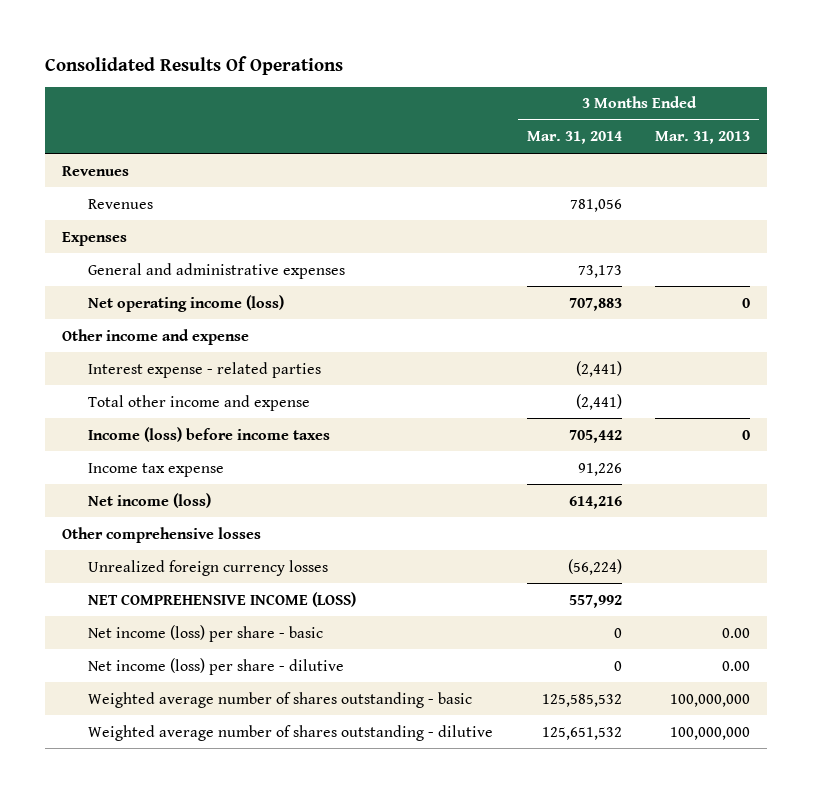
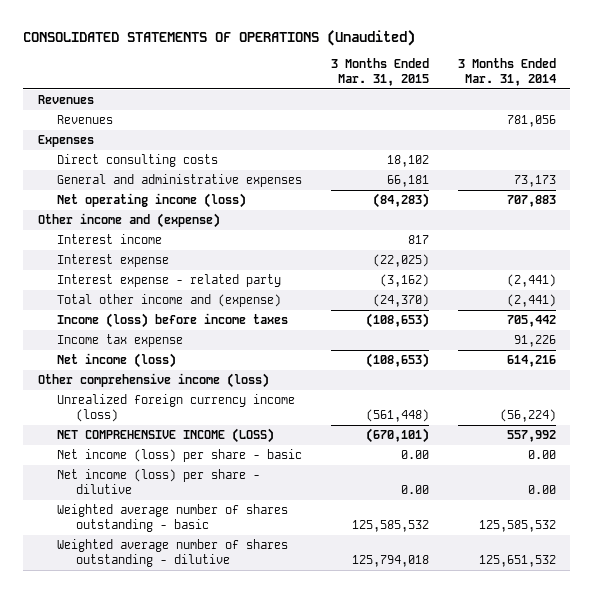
- Consolidated Results Of Operations
+ CONSOLIDATED STATEMENTS OF OPERATIONS (Unaudited)
- | 3 Months Ended Mar. 31, 2014 | 3 Months Ended Mar. 31, 2013
+ | 3 Months Ended Mar. 31, 2015 | 3 Months Ended Mar. 31, 2014
+ Direct consulting costs | 18,102 |
- Other income and expense
- Interest expense - related parties | (2,441) |
- Total other income and expense | (2,441) |
+ Other income and (expense)
+ Interest income | 817 |
+ Interest expense | (22,025) |
+ Interest expense - related party | (3,162) | (2,441)
+ Total other income and (expense) | (24,370) | (2,441)
- Other comprehensive losses
- Unrealized foreign currency losses | (56,224) |
+ Other comprehensive income (loss)
+ Unrealized foreign currency income (loss) | (561,448) | (56,224)
- Net income (loss) per share - basic | 0 | 0.00
- Net income (loss) per share - dilutive | 0 | 0.00
+ Net income (loss) per share - basic | 0.00 | 0.00
+ Net income (loss) per share - dilutive | 0.00 | 0.00

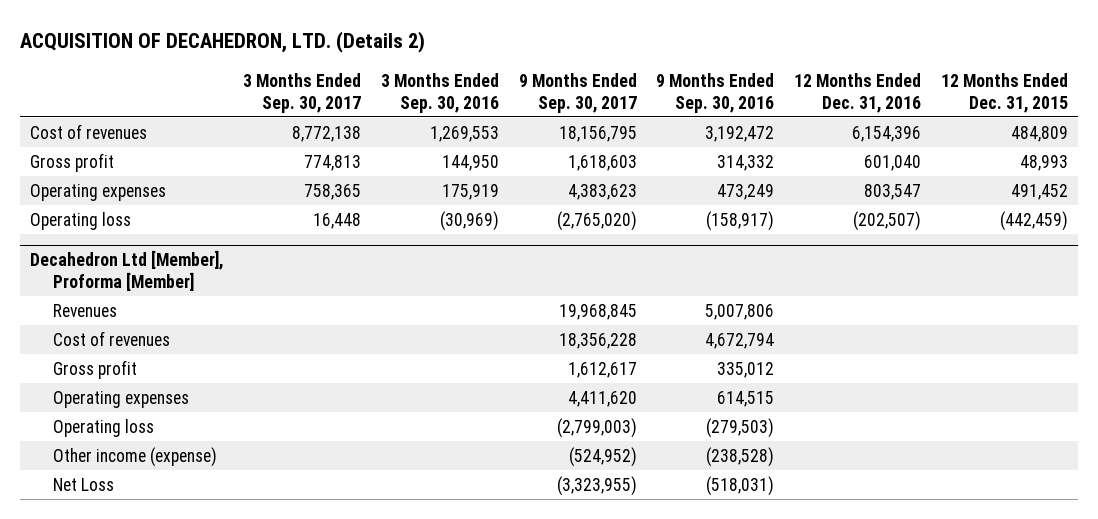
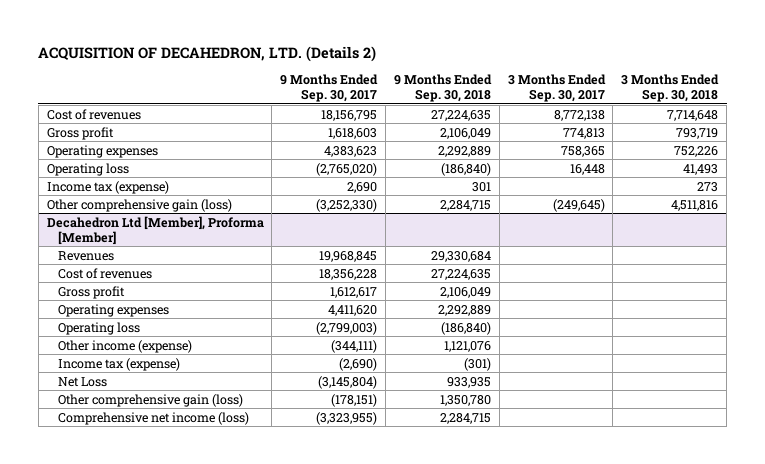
- | 3 Months Ended Sep. 30, 2017 | 3 Months Ended Sep. 30, 2016 | 9 Months Ended Sep. 30, 2017 | 9 Months Ended Sep. 30, 2016 | 12 Months Ended Dec. 31, 2016 | 12 Months Ended Dec. 31, 2015
+ | 9 Months Ended Sep. 30, 2017 | 9 Months Ended Sep. 30, 2018 | 3 Months Ended Sep. 30, 2017 | 3 Months Ended Sep. 30, 2018
+ Income tax (expense) | 2,690 | 301 | | 273
+ Other comprehensive gain (loss) | (3,252,330) | 2,284,715 | (249,645) | 4,511,816
@ Decahedron Ltd [Member], Proforma [Member]
- Other income (expense) | | | (524,952) | (238,528) | |
- Net Loss | | | (3,323,955) | (518,031) | |
+ Other income (expense) | (344,111) | 1,121,076 | |
+ Income tax (expense) | (2,690) | (301) | |
+ Net Loss | (3,145,804) | 933,935 | |
+ Other comprehensive gain (loss) | (178,151) | 1,350,780 | |
+ Comprehensive net income (loss) | (3,323,955) | 2,284,715 | |

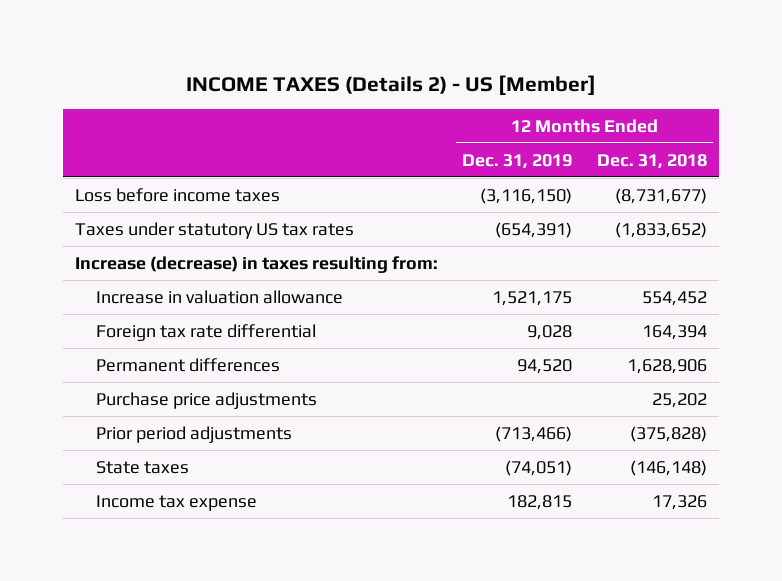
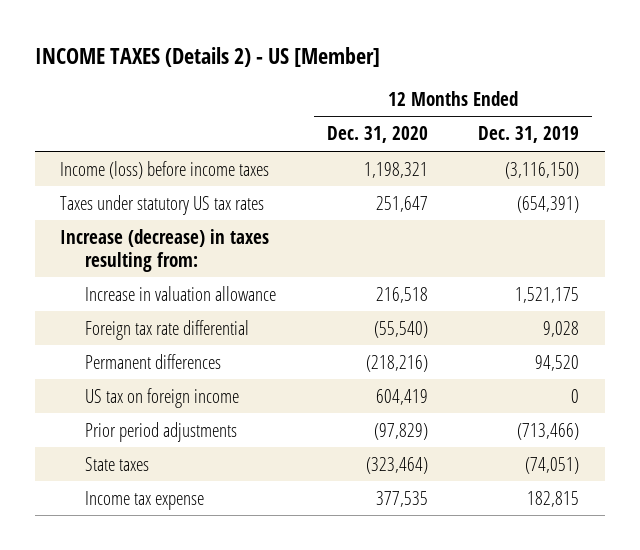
- | 12 Months Ended Dec. 31, 2019 | 12 Months Ended Dec. 31, 2018
+ | 12 Months Ended Dec. 31, 2020 | 12 Months Ended Dec. 31, 2019
- Loss before income taxes | (3,116,150) | (8,731,677)
+ Income (loss) before income taxes | 1,198,321 | (3,116,150)
- Purchase price adjustments | | 25,202
+ US tax on foreign income | 604,419 | 0

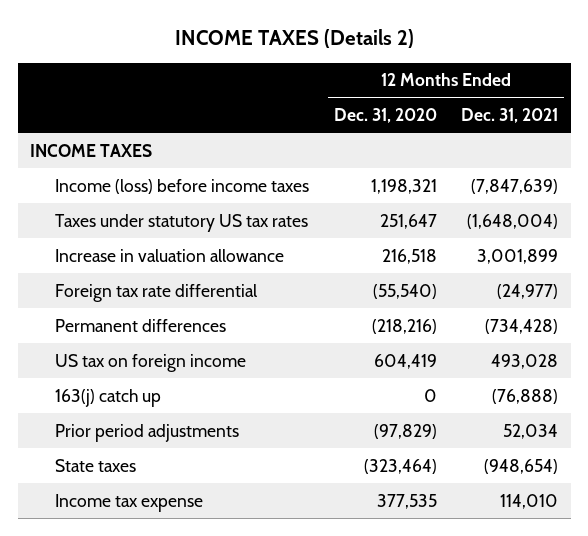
- INCOME TAXES (Details 2) - US [Member]
+ INCOME TAXES (Details 2)
- | 12 Months Ended Dec. 31, 2020 | 12 Months Ended Dec. 31, 2019
+ | 12 Months Ended Dec. 31, 2020 | 12 Months Ended Dec. 31, 2021
+ INCOME TAXES
- Increase (decrease) in taxes resulting from:
+ 163(j) catch up | 0 | (76,888)

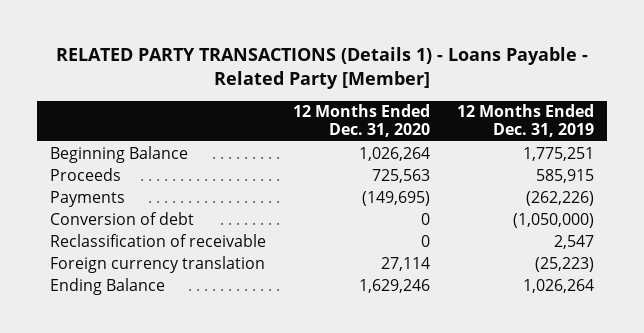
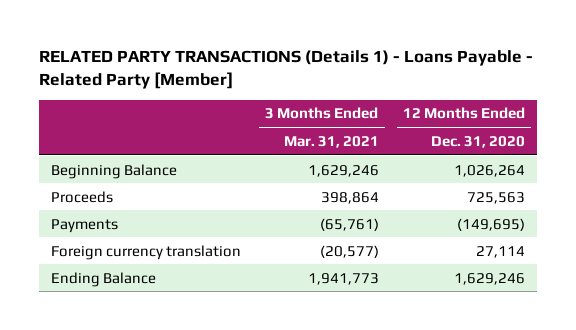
- | 12 Months Ended Dec. 31, 2020 | 12 Months Ended Dec. 31, 2019
+ | 3 Months Ended Mar. 31, 2021 | 12 Months Ended Dec. 31, 2020
- Conversion of debt | 0 | (1,050,000)
- Reclassification of receivable | 0 | 2,547

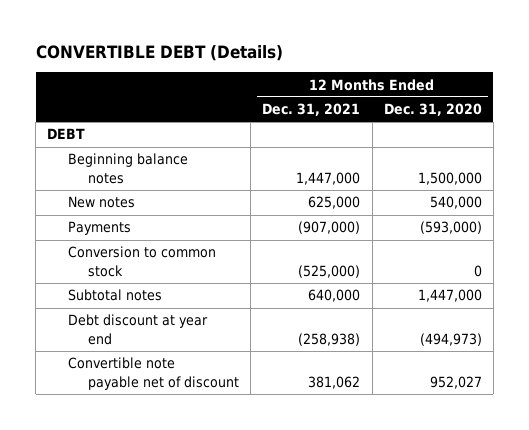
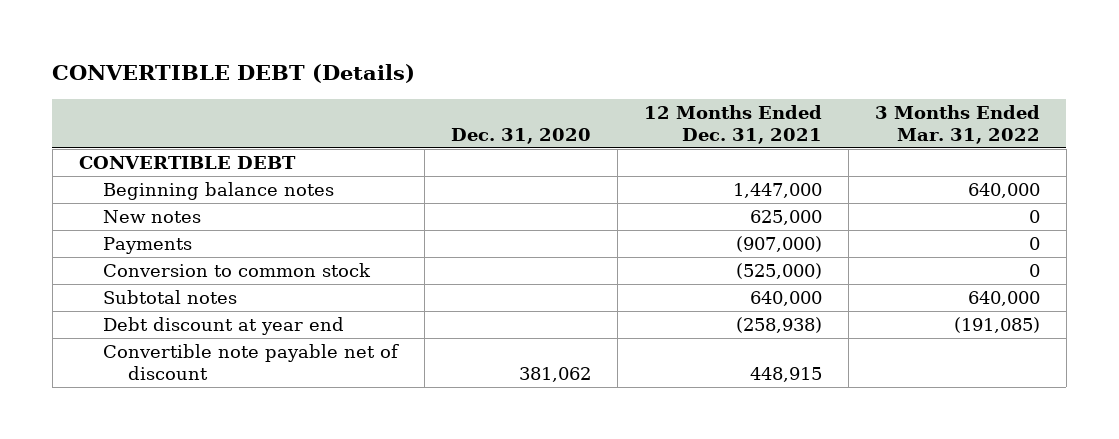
- | 12 Months Ended Dec. 31, 2021 | 12 Months Ended Dec. 31, 2020
+ | Dec. 31, 2020 | 12 Months Ended Dec. 31, 2021 | 3 Months Ended Mar. 31, 2022
- DEBT
+ CONVERTIBLE DEBT
- Convertible note payable net of discount | 381,062 | 952,027
+ Convertible note payable net of discount | 381,062 | 448,915 |

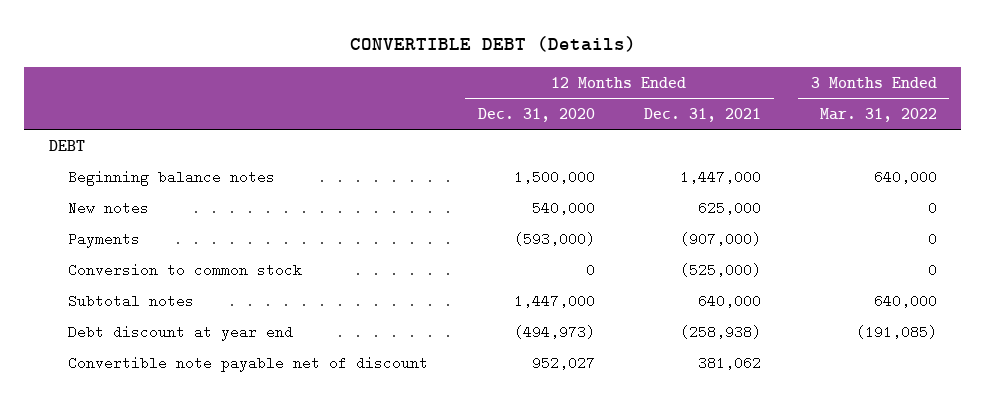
- | Dec. 31, 2020 | 12 Months Ended Dec. 31, 2021 | 3 Months Ended Mar. 31, 2022
+ | 12 Months Ended Dec. 31, 2020 | 12 Months Ended Dec. 31, 2021 | 3 Months Ended Mar. 31, 2022
- CONVERTIBLE DEBT
+ DEBT
- Convertible note payable net of discount | 381,062 | 448,915 |
+ Convertible note payable net of discount | 952,027 | 381,062 |

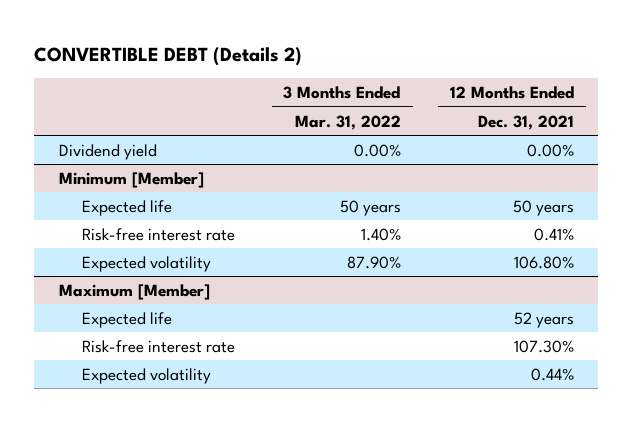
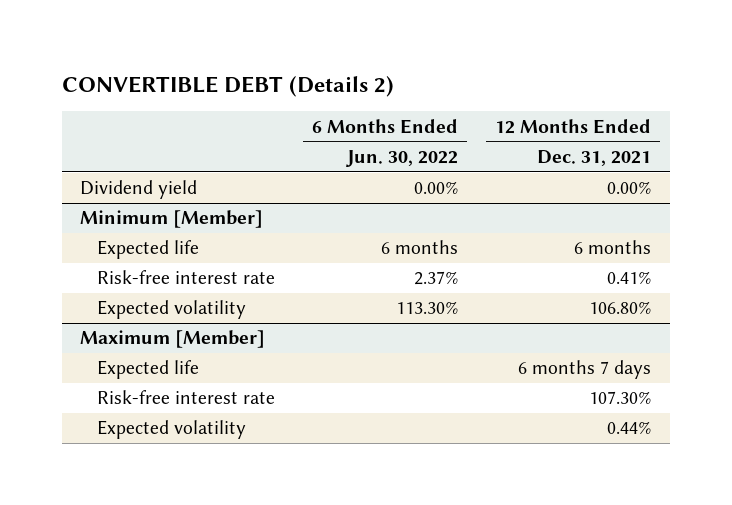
- | 3 Months Ended Mar. 31, 2022 | 12 Months Ended Dec. 31, 2021
+ | 6 Months Ended Jun. 30, 2022 | 12 Months Ended Dec. 31, 2021
@ Minimum [Member]
- Expected life | 50 years | 50 years
+ Expected life | 6 months | 6 months
@ Maximum [Member]
- Expected life | | 52 years
+ Expected life | | 6 months 7 days

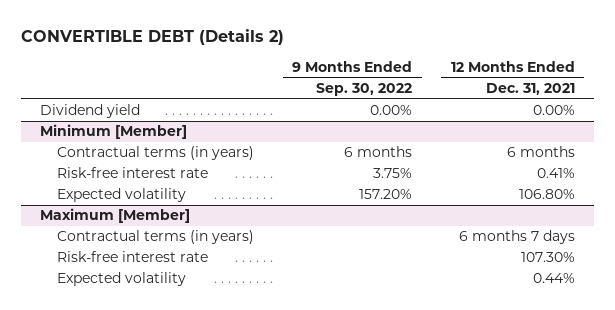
- | 6 Months Ended Jun. 30, 2022 | 12 Months Ended Dec. 31, 2021
+ | 9 Months Ended Sep. 30, 2022 | 12 Months Ended Dec. 31, 2021
@ Minimum [Member]
- Expected life | 6 months | 6 months
+ Contractual terms (in years) | 6 months | 6 months
@ Maximum [Member]
- Expected life | | 6 months 7 days
+ Contractual terms (in years) | | 6 months 7 days

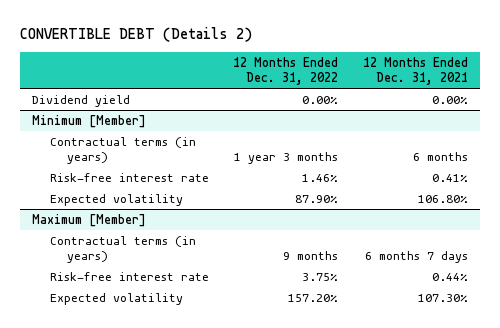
- | 9 Months Ended Sep. 30, 2022 | 12 Months Ended Dec. 31, 2021
+ | 12 Months Ended Dec. 31, 2022 | 12 Months Ended Dec. 31, 2021
@ Maximum [Member]
- Risk-free interest rate | | 107.30%
- Expected volatility | | 0.44%
+ Risk-free interest rate | 3.75% | 0.44%
+ Expected volatility | 157.20% | 107.30%

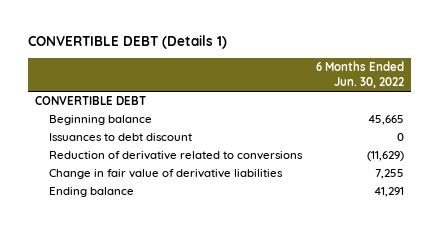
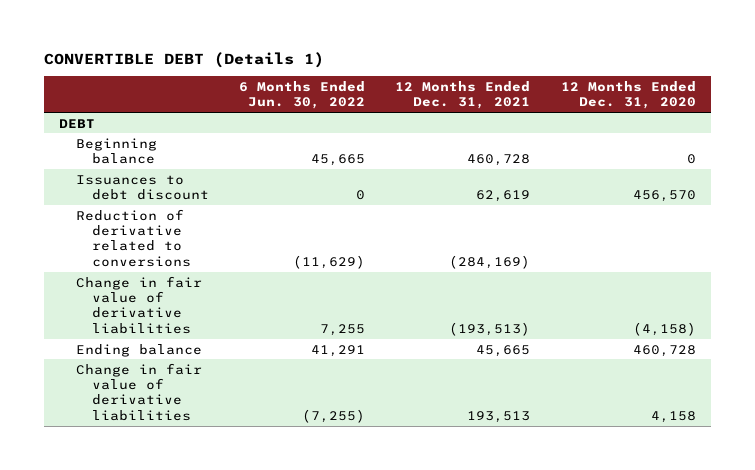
- | 6 Months Ended Jun. 30, 2022
+ | 6 Months Ended Jun. 30, 2022 | 12 Months Ended Dec. 31, 2021 | 12 Months Ended Dec. 31, 2020
- CONVERTIBLE DEBT
+ DEBT
+ Change in fair value of derivative liabilities | (7,255) | 193,513 | 4,158

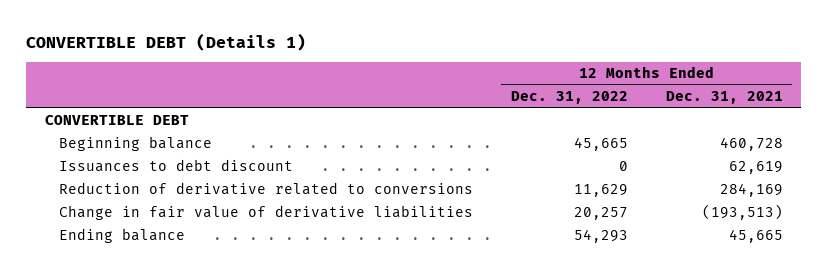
- | 6 Months Ended Jun. 30, 2022 | 12 Months Ended Dec. 31, 2021 | 12 Months Ended Dec. 31, 2020
+ | 12 Months Ended Dec. 31, 2022 | 12 Months Ended Dec. 31, 2021
- DEBT
+ CONVERTIBLE DEBT
- Reduction of derivative related to conversions | (11,629) | (284,169) |
+ Reduction of derivative related to conversions | 11,629 | 284,169
- Change in fair value of derivative liabilities | (7,255) | 193,513 | 4,158

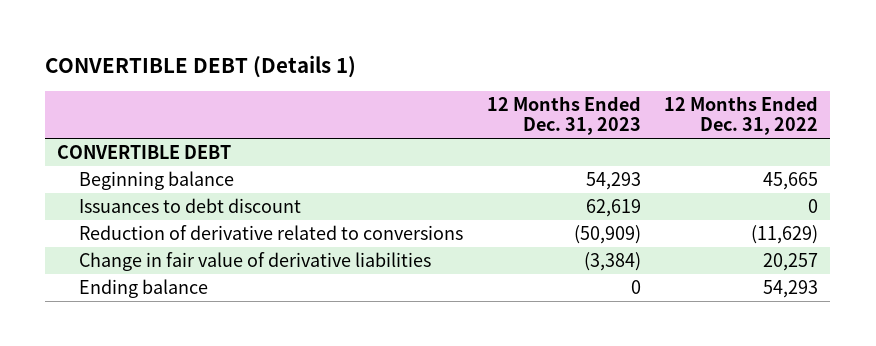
- | 12 Months Ended Dec. 31, 2022 | 12 Months Ended Dec. 31, 2021
+ | 12 Months Ended Dec. 31, 2023 | 12 Months Ended Dec. 31, 2022
- Reduction of derivative related to conversions | 11,629 | 284,169
+ Reduction of derivative related to conversions | (50,909) | (11,629)

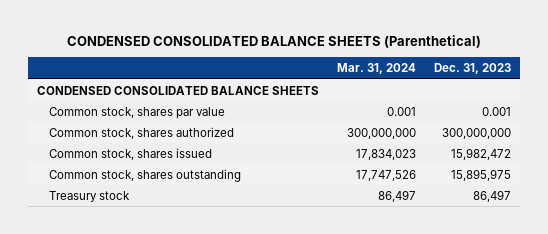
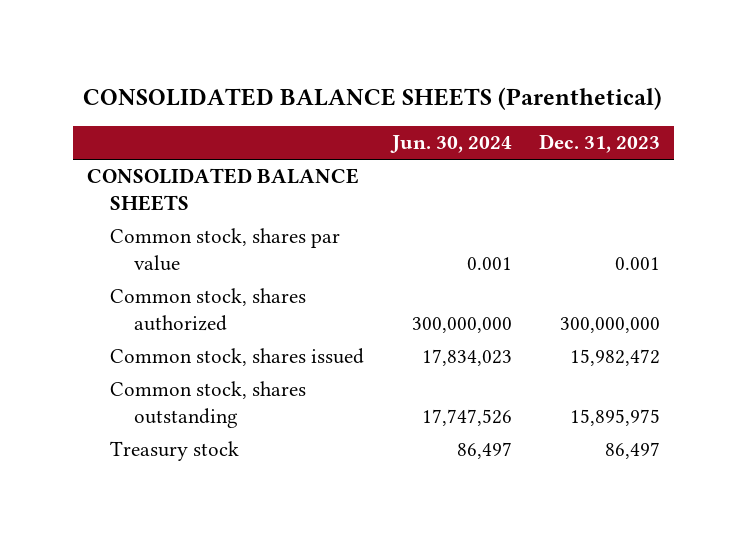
- CONDENSED CONSOLIDATED BALANCE SHEETS (Parenthetical)
+ CONSOLIDATED BALANCE SHEETS (Parenthetical)
- | Mar. 31, 2024 | Dec. 31, 2023
+ | Jun. 30, 2024 | Dec. 31, 2023
- CONDENSED CONSOLIDATED BALANCE SHEETS
+ CONSOLIDATED BALANCE SHEETS

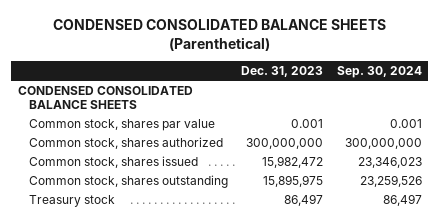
- CONSOLIDATED BALANCE SHEETS (Parenthetical)
+ CONDENSED CONSOLIDATED BALANCE SHEETS (Parenthetical)
- | Jun. 30, 2024 | Dec. 31, 2023
+ | Dec. 31, 2023 | Sep. 30, 2024
- CONSOLIDATED BALANCE SHEETS
+ CONDENSED CONSOLIDATED BALANCE SHEETS

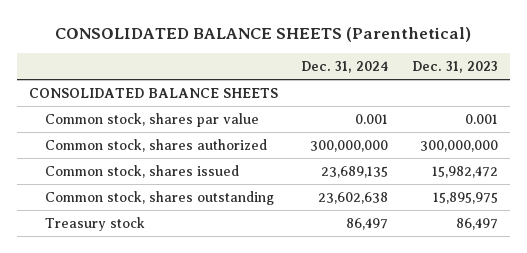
- CONDENSED CONSOLIDATED BALANCE SHEETS (Parenthetical)
+ CONSOLIDATED BALANCE SHEETS (Parenthetical)
- | Dec. 31, 2023 | Sep. 30, 2024
+ | Dec. 31, 2024 | Dec. 31, 2023
- CONDENSED CONSOLIDATED BALANCE SHEETS
+ CONSOLIDATED BALANCE SHEETS

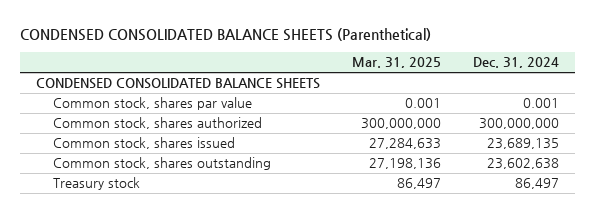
- CONSOLIDATED BALANCE SHEETS (Parenthetical)
+ CONDENSED CONSOLIDATED BALANCE SHEETS (Parenthetical)
- | Dec. 31, 2024 | Dec. 31, 2023
+ | Mar. 31, 2025 | Dec. 31, 2024
- CONSOLIDATED BALANCE SHEETS
+ CONDENSED CONSOLIDATED BALANCE SHEETS

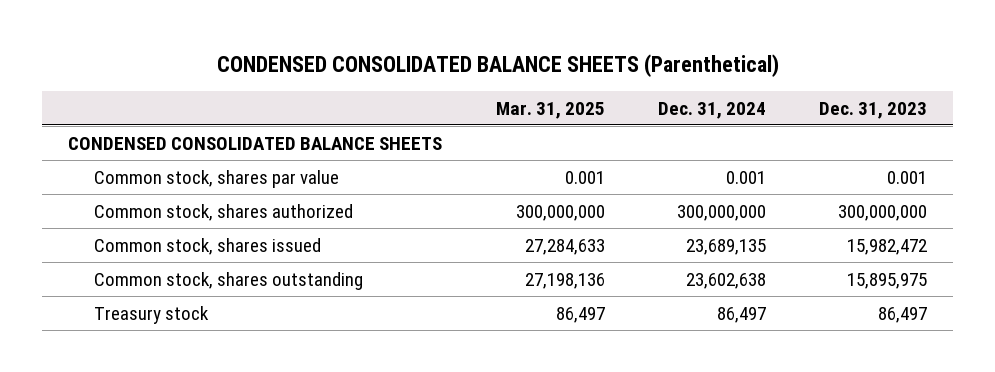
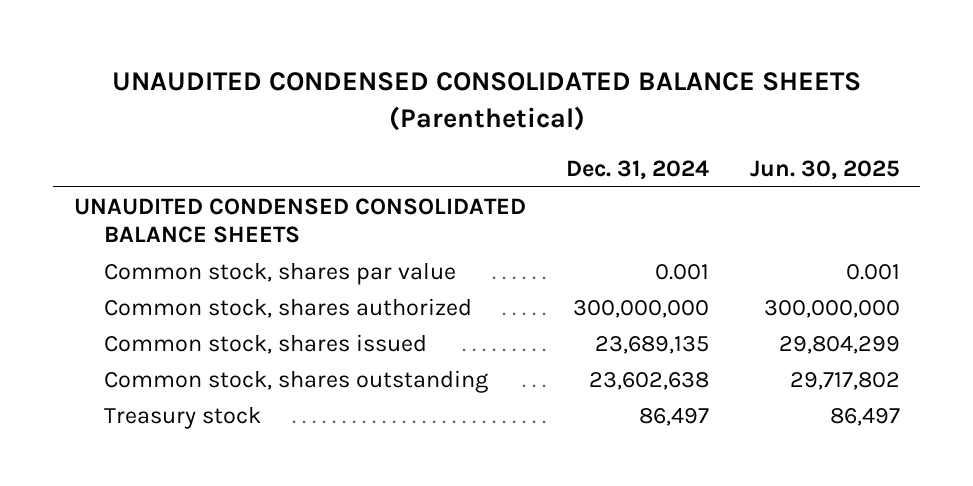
- CONDENSED CONSOLIDATED BALANCE SHEETS (Parenthetical)
+ UNAUDITED CONDENSED CONSOLIDATED BALANCE SHEETS (Parenthetical)
- | Mar. 31, 2025 | Dec. 31, 2024 | Dec. 31, 2023
+ | Dec. 31, 2024 | Jun. 30, 2025
- CONDENSED CONSOLIDATED BALANCE SHEETS
+ UNAUDITED CONDENSED CONSOLIDATED BALANCE SHEETS

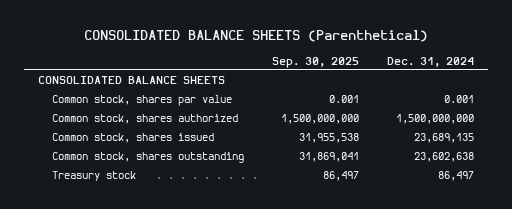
- UNAUDITED CONDENSED CONSOLIDATED BALANCE SHEETS (Parenthetical)
+ CONSOLIDATED BALANCE SHEETS (Parenthetical)
- | Dec. 31, 2024 | Jun. 30, 2025
+ | Sep. 30, 2025 | Dec. 31, 2024
- UNAUDITED CONDENSED CONSOLIDATED BALANCE SHEETS
+ CONSOLIDATED BALANCE SHEETS
- Common stock, shares authorized | 300,000,000 | 300,000,000
+ Common stock, shares authorized | 1,500,000,000 | 1,500,000,000

